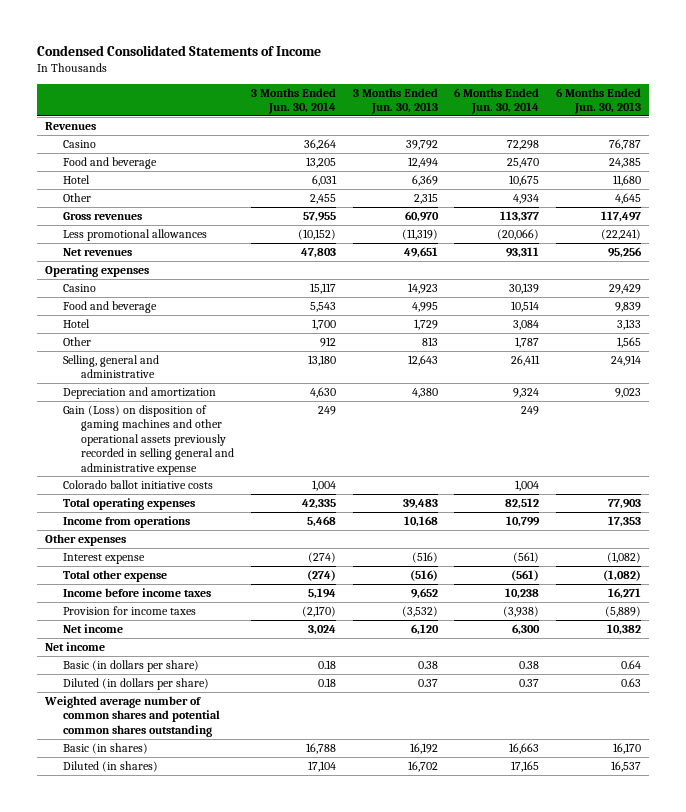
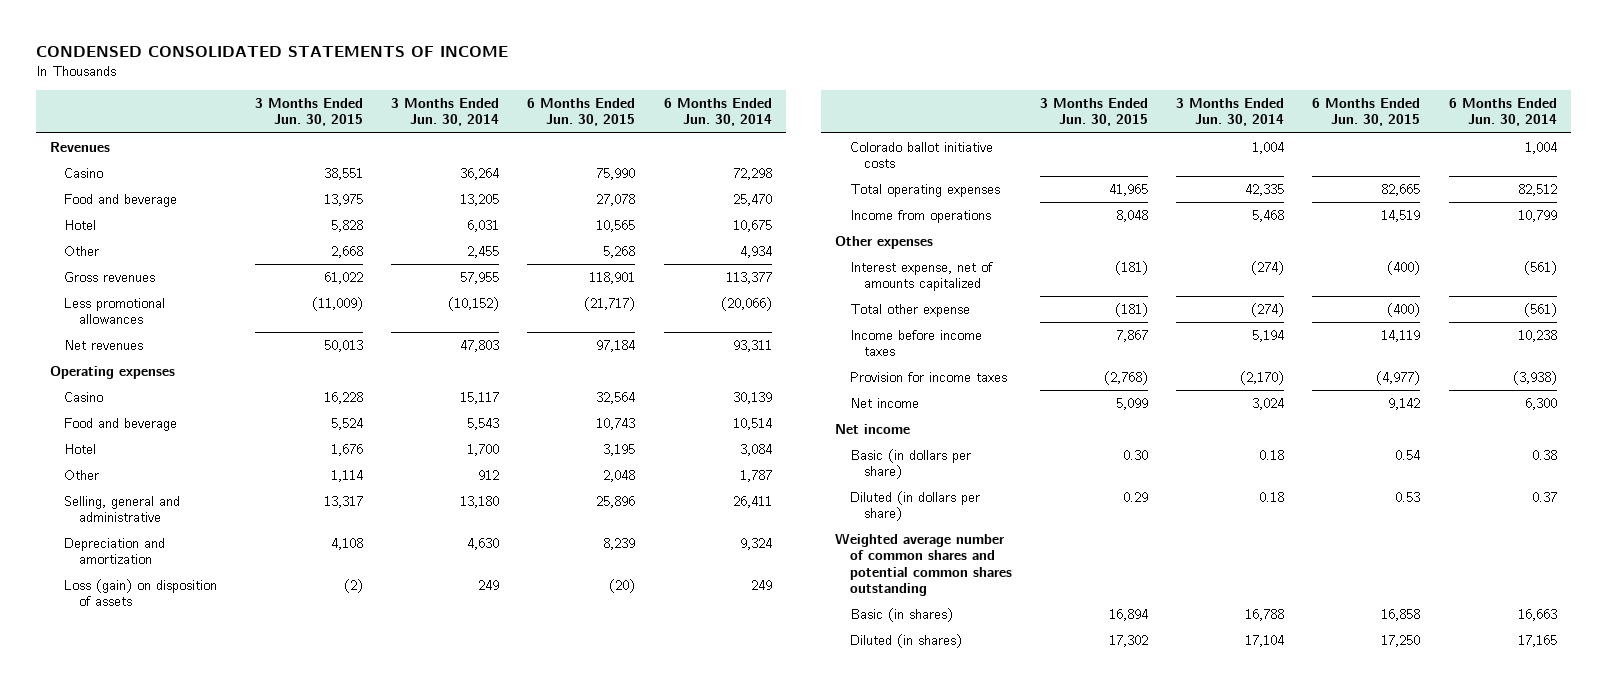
- Condensed Consolidated Statements of Income
+ CONDENSED CONSOLIDATED STATEMENTS OF INCOME
- | 3 Months Ended Jun. 30, 2014 | 3 Months Ended Jun. 30, 2013 | 6 Months Ended Jun. 30, 2014 | 6 Months Ended Jun. 30, 2013
+ | 3 Months Ended Jun. 30, 2015 | 3 Months Ended Jun. 30, 2014 | 6 Months Ended Jun. 30, 2015 | 6 Months Ended Jun. 30, 2014
- Gain (Loss) on disposition of gaming machines and other operational assets previously recorded in selling general and administrative expense | 249 | | 249 |
+ Loss (gain) on disposition of assets | (2) | 249 | (20) | 249
- Interest expense | (274) | (516) | (561) | (1,082)
+ Interest expense, net of amounts capitalized | (181) | (274) | (400) | (561)

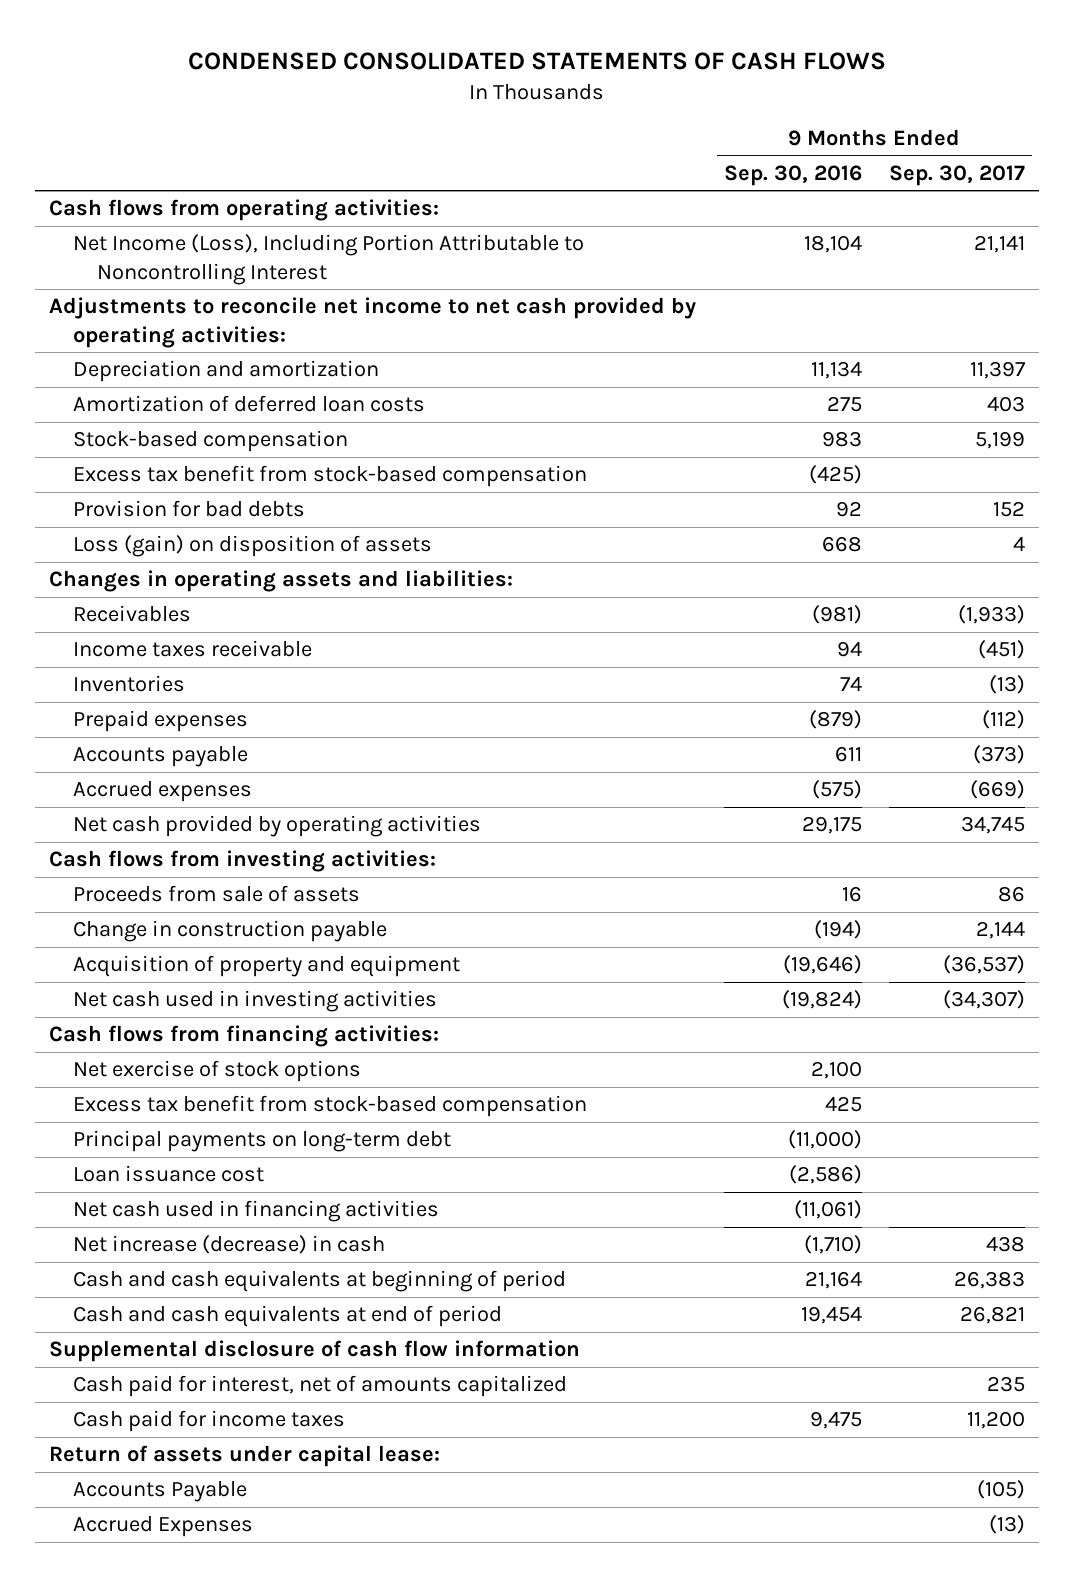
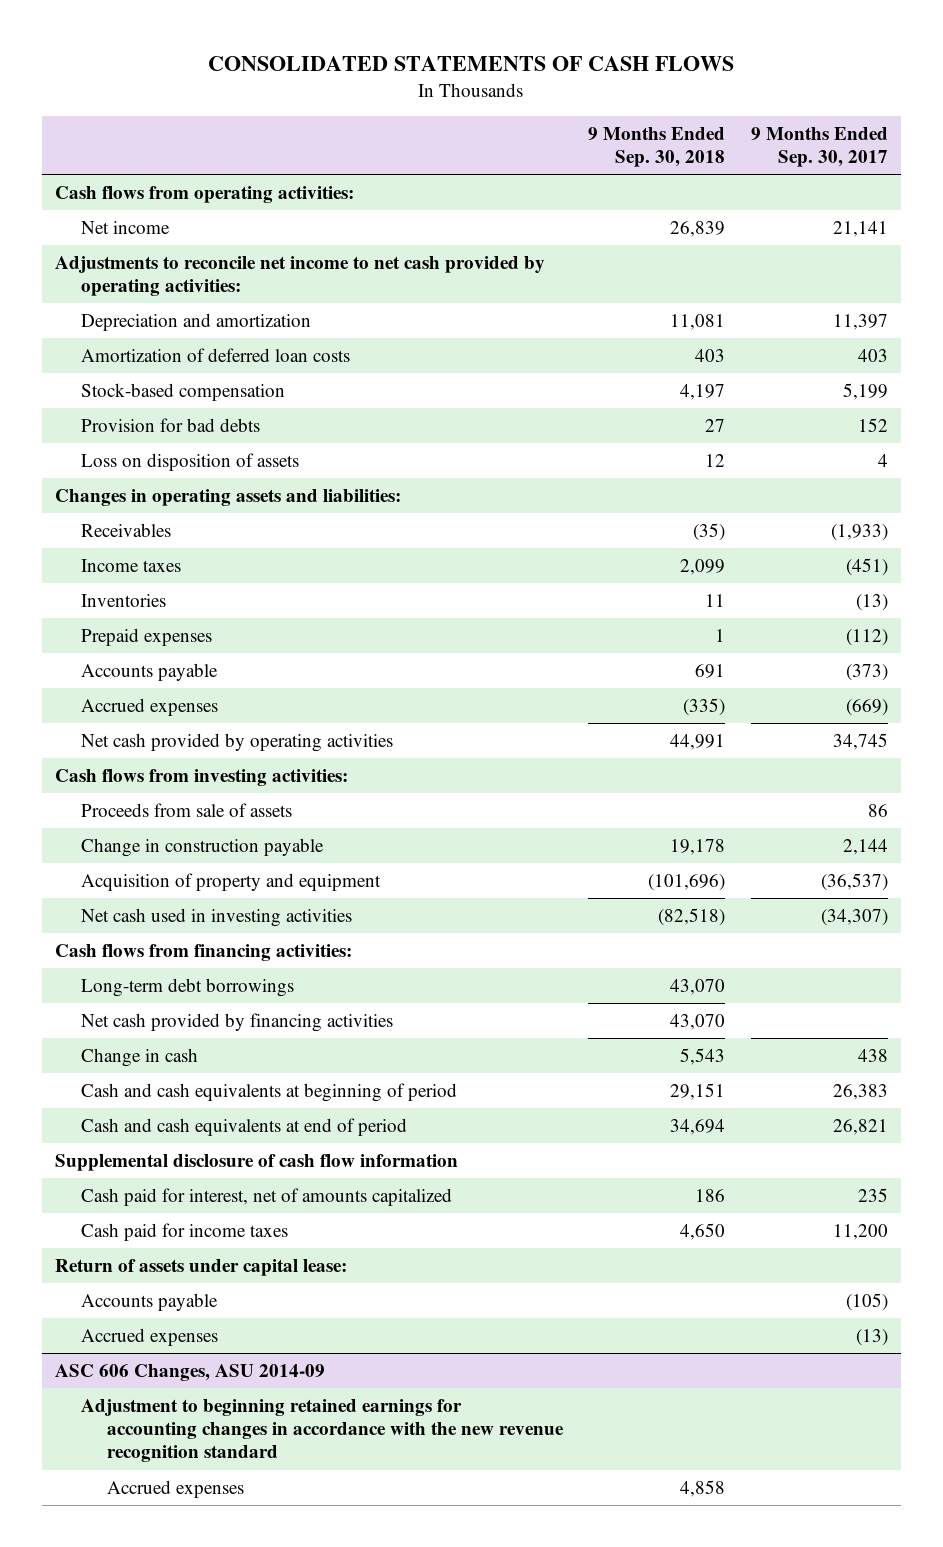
- CONDENSED CONSOLIDATED STATEMENTS OF CASH FLOWS
+ CONSOLIDATED STATEMENTS OF CASH FLOWS
- | 9 Months Ended Sep. 30, 2016 | 9 Months Ended Sep. 30, 2017
+ | 9 Months Ended Sep. 30, 2018 | 9 Months Ended Sep. 30, 2017
- Net Income (Loss), Including Portion Attributable to Noncontrolling Interest | 18,104 | 21,141
+ Net income | 26,839 | 21,141
- Excess tax benefit from stock-based compensation | (425) |
- Loss (gain) on disposition of assets | 668 | 4
+ Loss on disposition of assets | 12 | 4
- Income taxes receivable | 94 | (451)
+ Income taxes | 2,099 | (451)
- Net exercise of stock options | 2,100 |
- Excess tax benefit from stock-based compensation | 425 |
- Principal payments on long-term debt | (11,000) |
- Loan issuance cost | (2,586) |
- Net cash used in financing activities | (11,061) |
- Net increase (decrease) in cash | (1,710) | 438
+ Long-term debt borrowings | 43,070 |
+ Net cash provided by financing activities | 43,070 |
+ Change in cash | 5,543 | 438
- Accounts Payable | | (105)
- Accrued Expenses | | (13)
+ Accounts payable | | (105)
+ Accrued expenses | | (13)
+ ASC 606 Changes, ASU 2014-09
+ Adjustment to beginning retained earnings for accounting changes in accordance with the new revenue recognition standard
+ Accrued expenses | 4,858 |

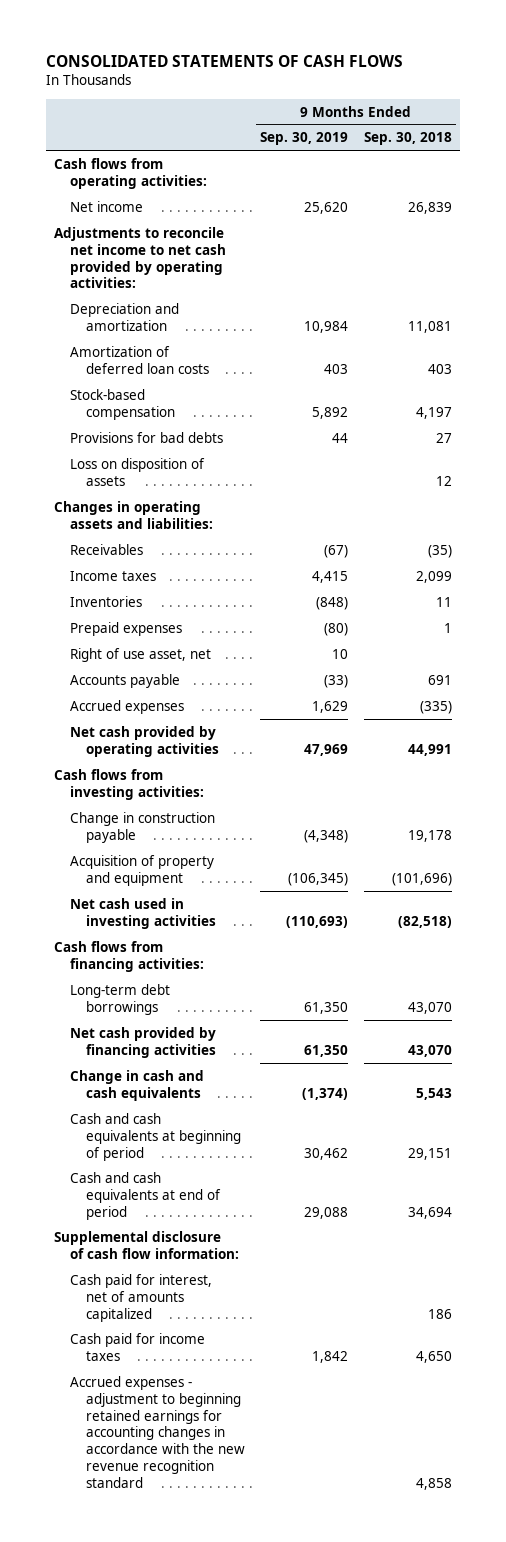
- | 9 Months Ended Sep. 30, 2018 | 9 Months Ended Sep. 30, 2017
+ | 9 Months Ended Sep. 30, 2019 | 9 Months Ended Sep. 30, 2018
- Provision for bad debts | 27 | 152
+ Provisions for bad debts | 44 | 27
+ Right of use asset, net | 10 |
- Proceeds from sale of assets | | 86
- Change in cash | 5,543 | 438
+ Change in cash and cash equivalents | (1,374) | 5,543
- Supplemental disclosure of cash flow information
+ Supplemental disclosure of cash flow information:
- Return of assets under capital lease:
- Accounts payable | | (105)
- Accrued expenses | | (13)
- ASC 606 Changes, ASU 2014-09
- Adjustment to beginning retained earnings for accounting changes in accordance with the new revenue recognition standard
- Accrued expenses | 4,858 |
+ Accrued expenses - adjustment to beginning retained earnings for accounting changes in accordance with the new revenue recognition standard | | 4,858

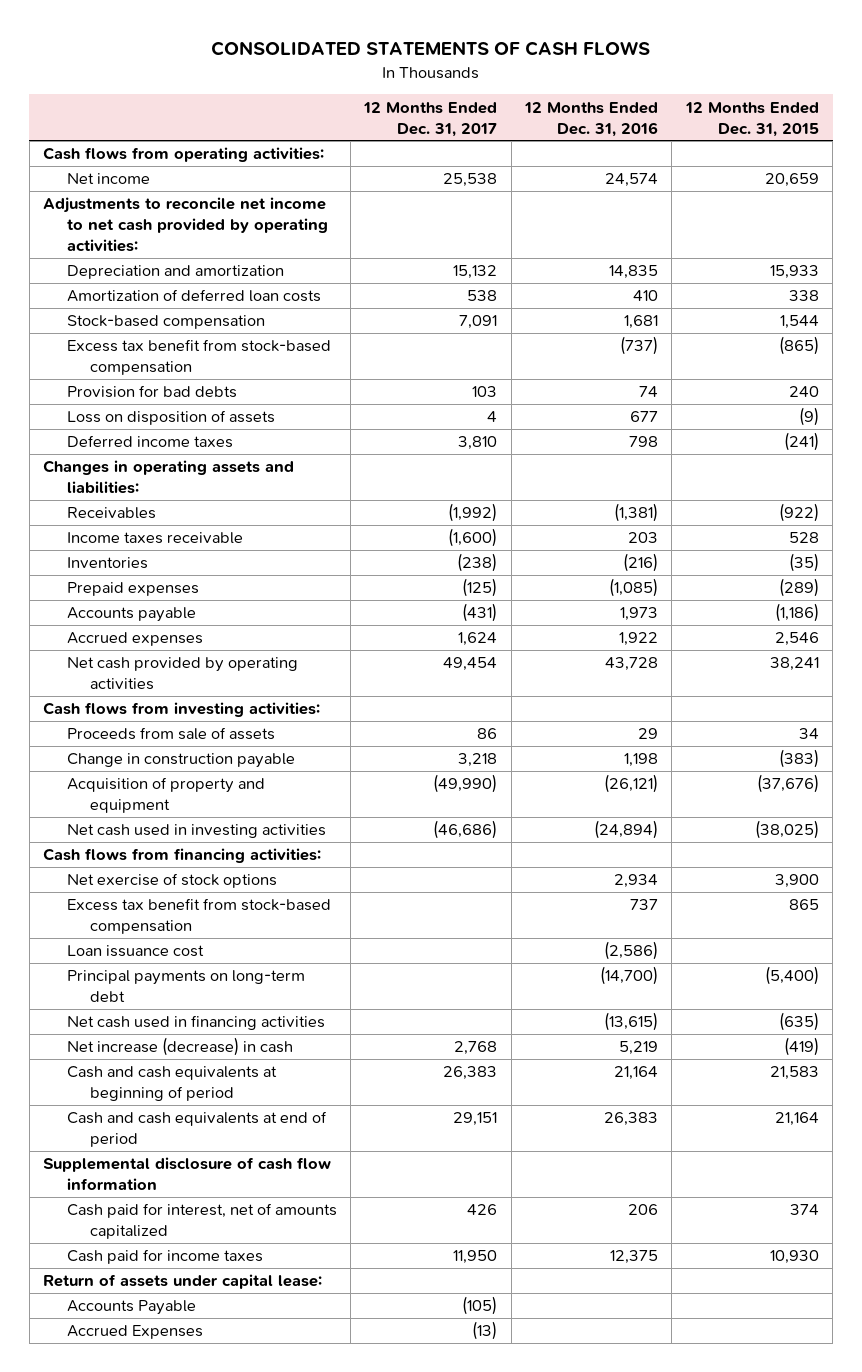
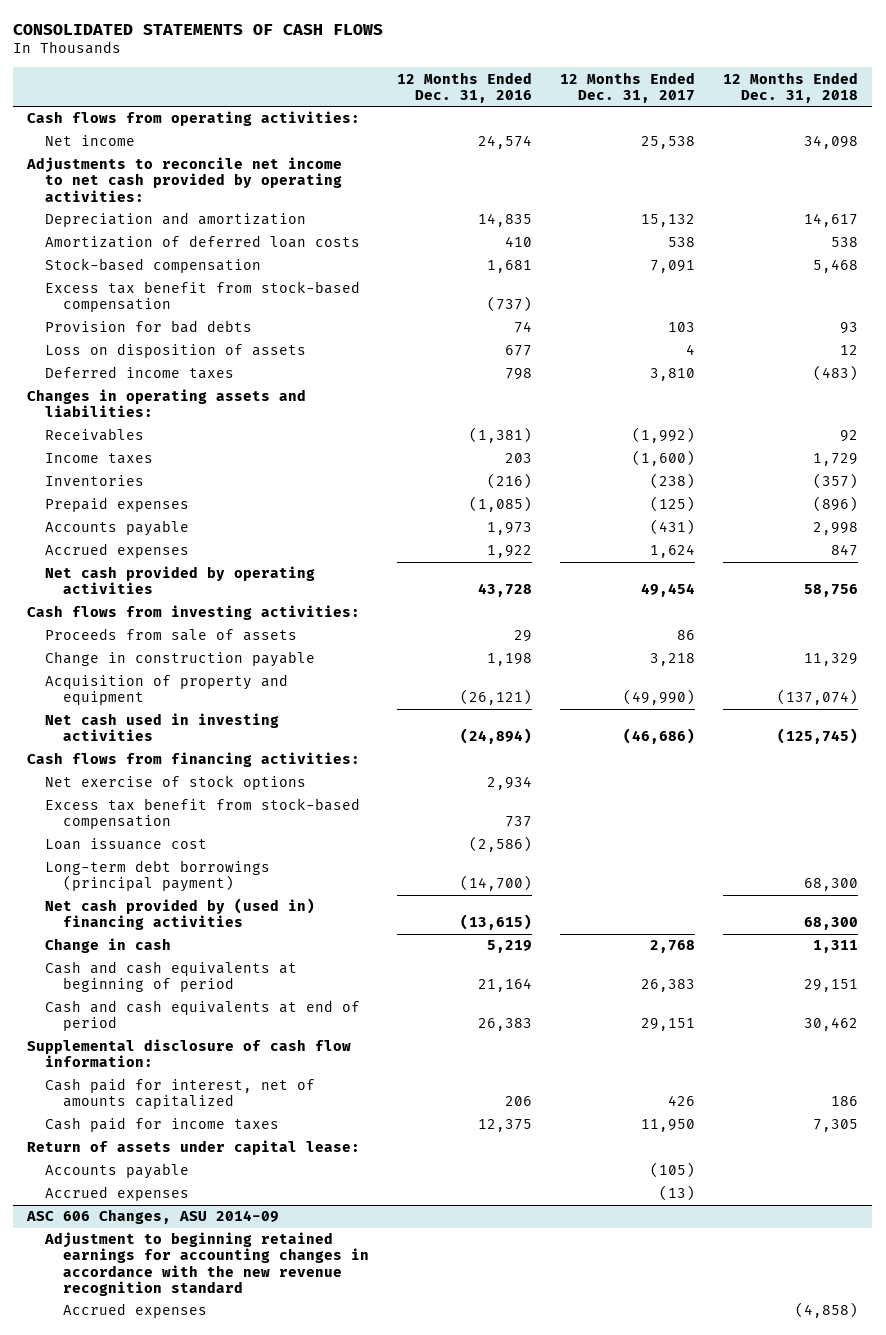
- | 12 Months Ended Dec. 31, 2017 | 12 Months Ended Dec. 31, 2016 | 12 Months Ended Dec. 31, 2015
+ | 12 Months Ended Dec. 31, 2016 | 12 Months Ended Dec. 31, 2017 | 12 Months Ended Dec. 31, 2018
- Income taxes receivable | (1,600) | 203 | 528
+ Income taxes | 203 | (1,600) | 1,729
- Principal payments on long-term debt | | (14,700) | (5,400)
- Net cash used in financing activities | | (13,615) | (635)
- Net increase (decrease) in cash | 2,768 | 5,219 | (419)
+ Long-term debt borrowings (principal payment) | (14,700) | | 68,300
+ Net cash provided by (used in) financing activities | (13,615) | | 68,300
+ Change in cash | 5,219 | 2,768 | 1,311
- Supplemental disclosure of cash flow information
+ Supplemental disclosure of cash flow information:
- Accounts Payable | (105) | |
- Accrued Expenses | (13) | |
+ Accounts payable | | (105) |
+ Accrued expenses | | (13) |
+ ASC 606 Changes, ASU 2014-09
+ Adjustment to beginning retained earnings for accounting changes in accordance with the new revenue recognition standard
+ Accrued expenses | | | (4,858)

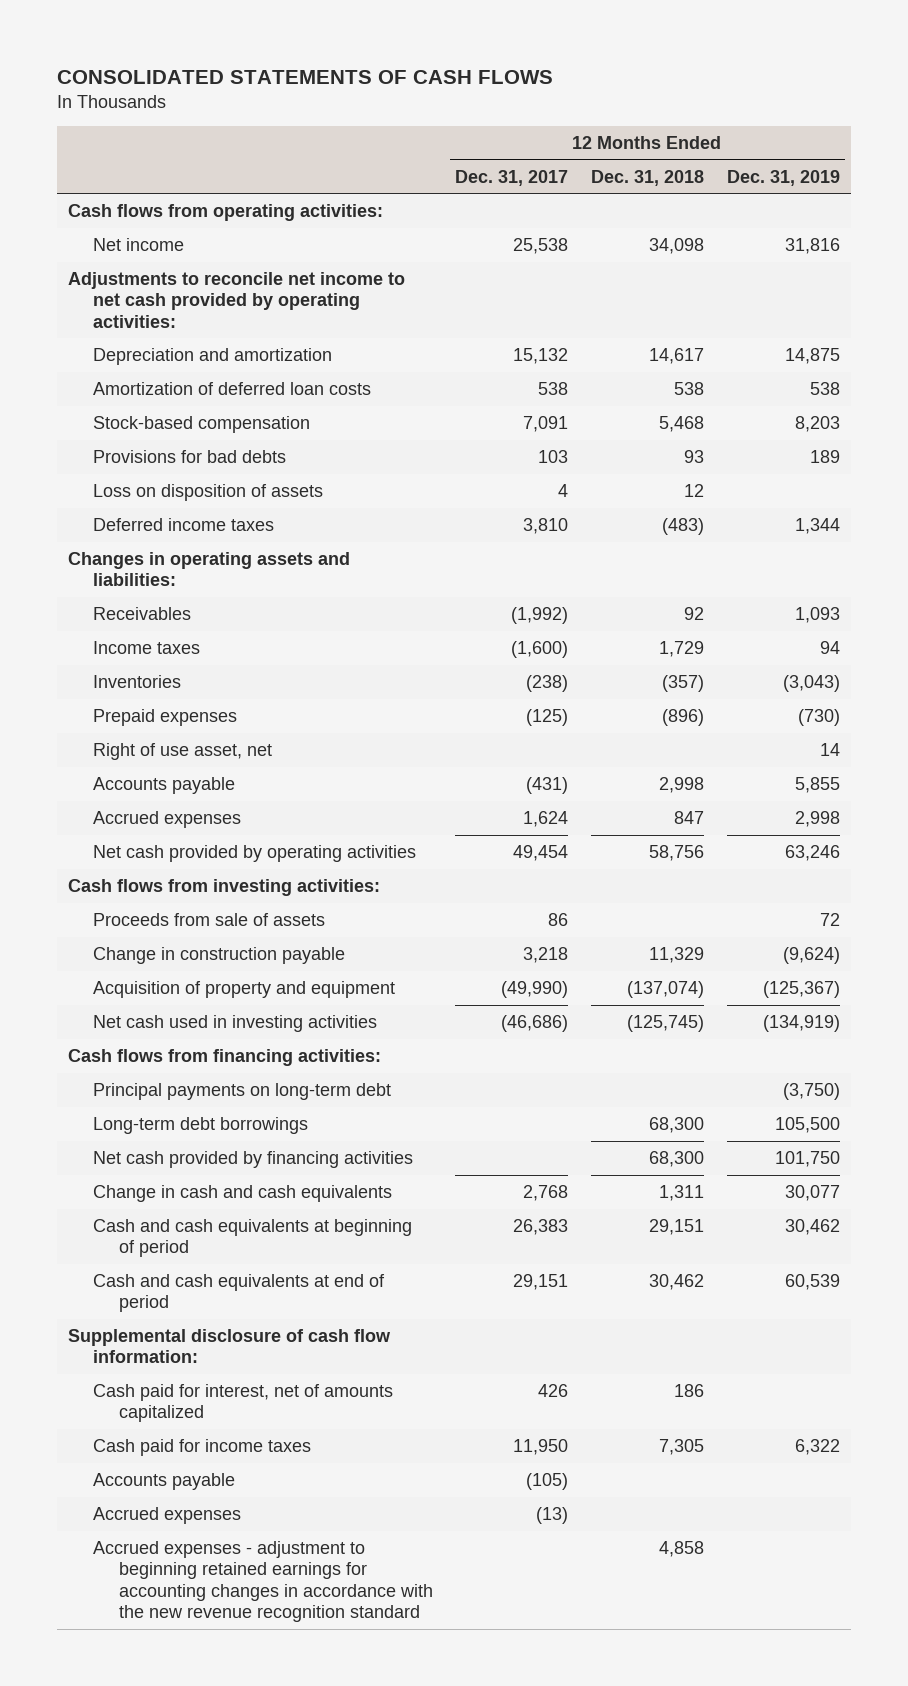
- | 12 Months Ended Dec. 31, 2016 | 12 Months Ended Dec. 31, 2017 | 12 Months Ended Dec. 31, 2018
+ | 12 Months Ended Dec. 31, 2017 | 12 Months Ended Dec. 31, 2018 | 12 Months Ended Dec. 31, 2019
- Excess tax benefit from stock-based compensation | (737) | |
- Provision for bad debts | 74 | 103 | 93
+ Provisions for bad debts | 103 | 93 | 189
+ Right of use asset, net | | | 14
- Net exercise of stock options | 2,934 | |
- Excess tax benefit from stock-based compensation | 737 | |
- Loan issuance cost | (2,586) | |
- Long-term debt borrowings (principal payment) | (14,700) | | 68,300
- Net cash provided by (used in) financing activities | (13,615) | | 68,300
- Change in cash | 5,219 | 2,768 | 1,311
+ Principal payments on long-term debt | | | (3,750)
+ Long-term debt borrowings | | 68,300 | 105,500
+ Net cash provided by financing activities | | 68,300 | 101,750
+ Change in cash and cash equivalents | 2,768 | 1,311 | 30,077
- Return of assets under capital lease:
- ASC 606 Changes, ASU 2014-09
- Adjustment to beginning retained earnings for accounting changes in accordance with the new revenue recognition standard
- Accrued expenses | | | (4,858)
+ Accrued expenses - adjustment to beginning retained earnings for accounting changes in accordance with the new revenue recognition standard | | 4,858 |

